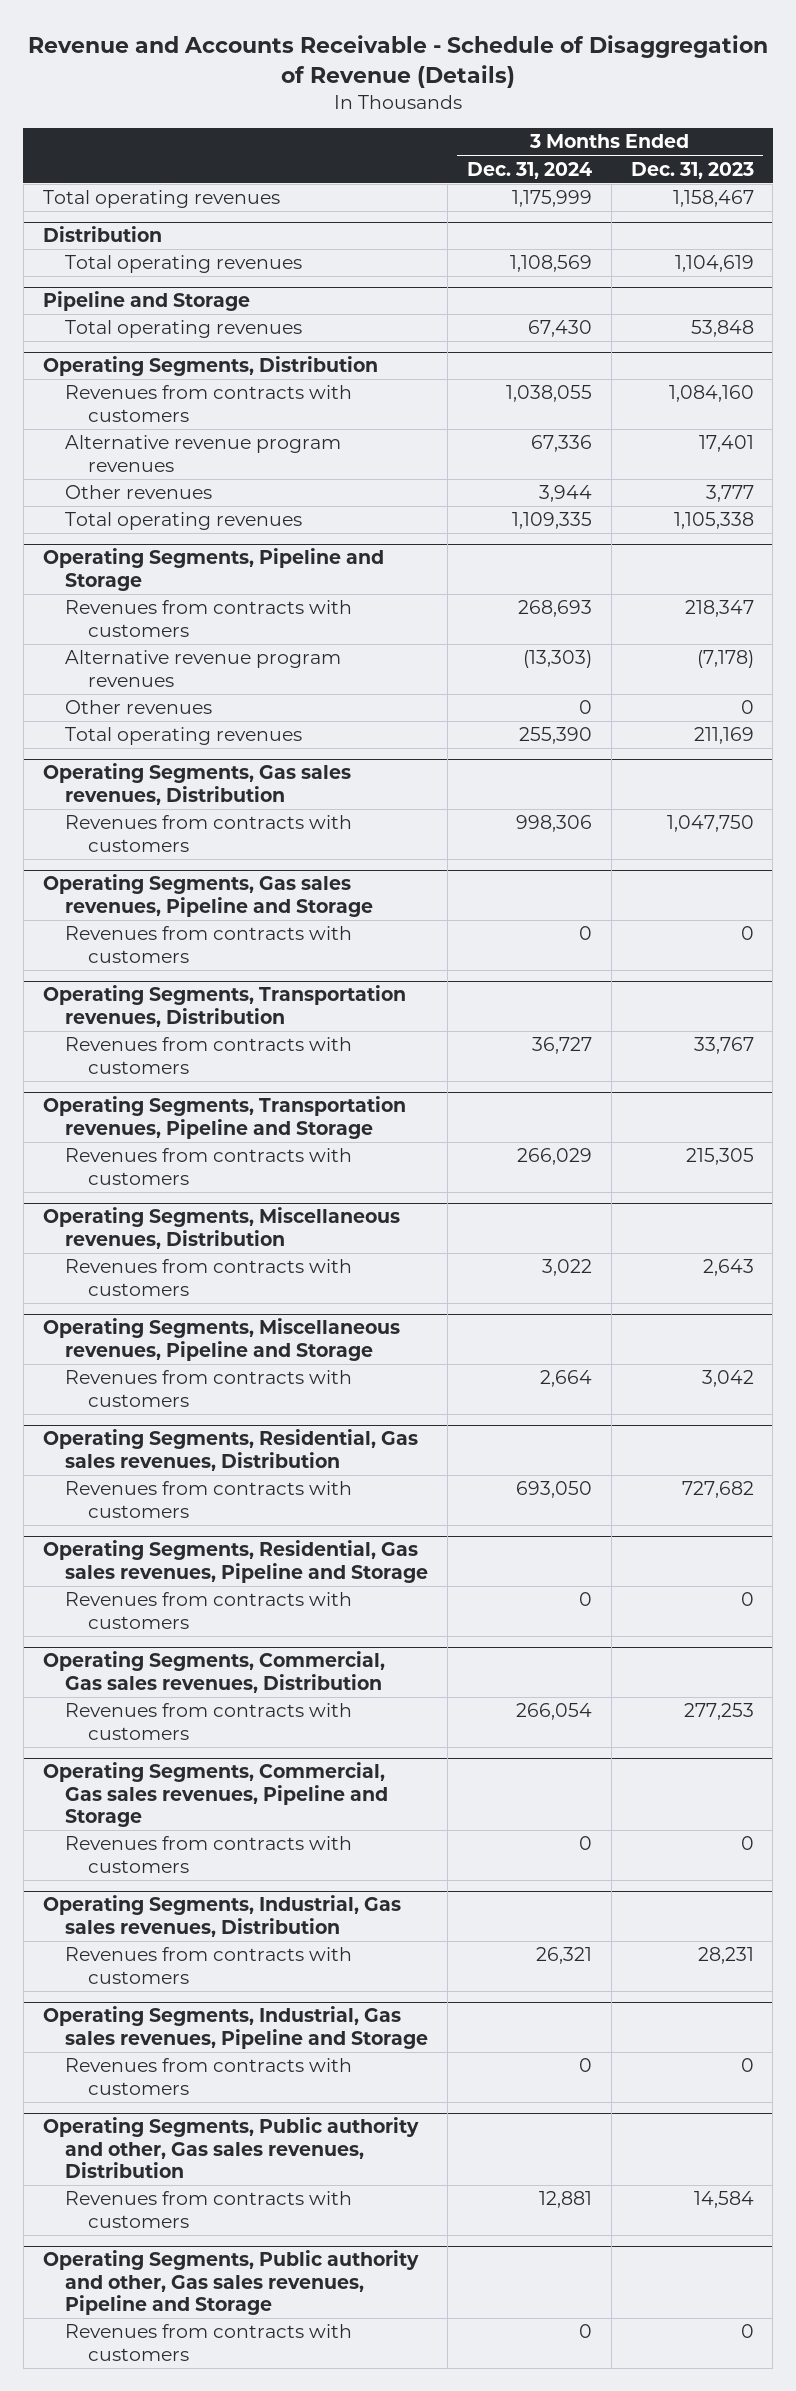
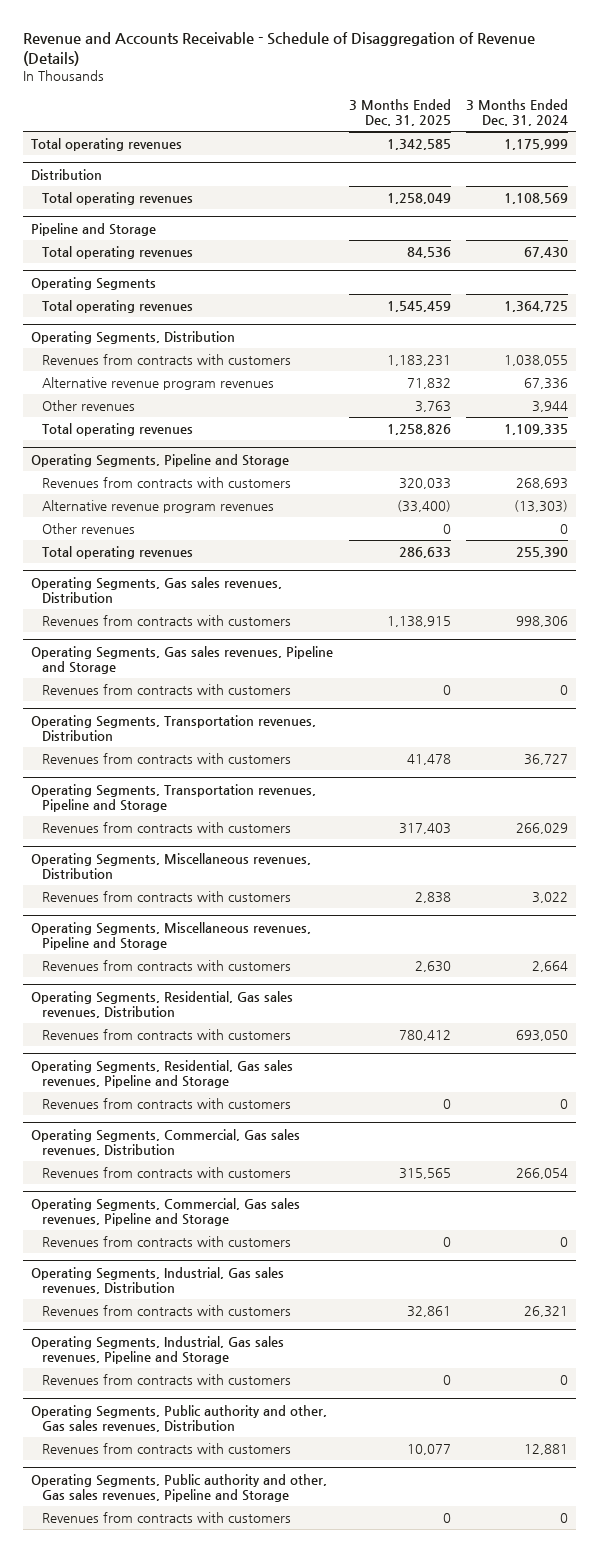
- | 3 Months Ended Dec. 31, 2024 | 3 Months Ended Dec. 31, 2023
+ | 3 Months Ended Dec. 31, 2025 | 3 Months Ended Dec. 31, 2024
+ Operating Segments
+ Total operating revenues | 1,545,459 | 1,364,725

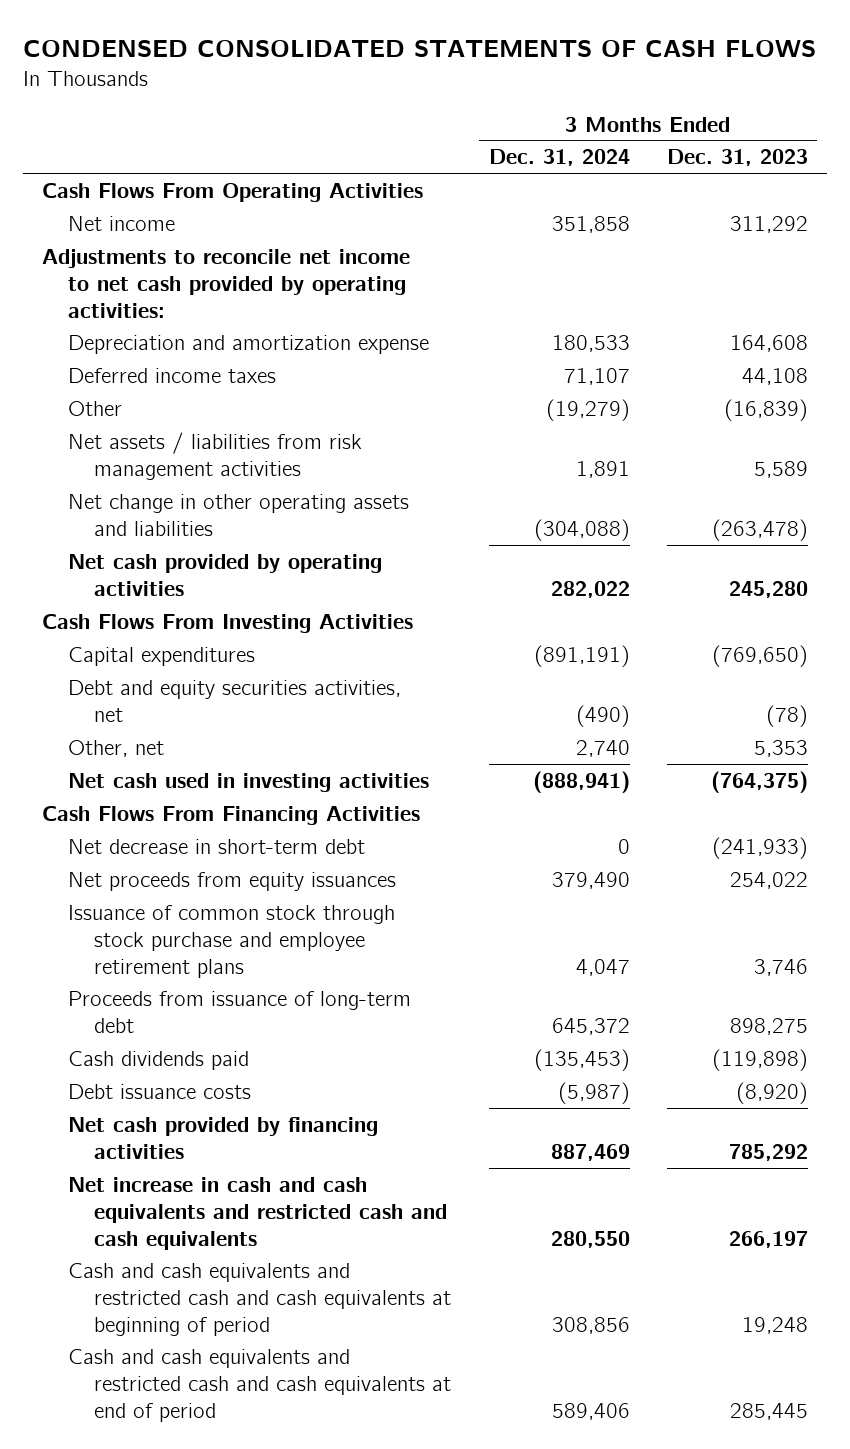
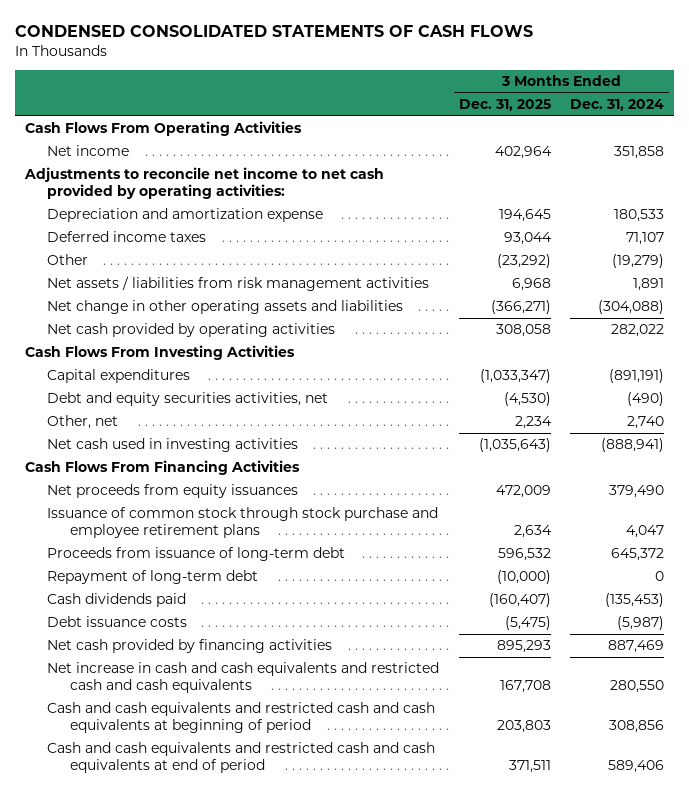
- | 3 Months Ended Dec. 31, 2024 | 3 Months Ended Dec. 31, 2023
+ | 3 Months Ended Dec. 31, 2025 | 3 Months Ended Dec. 31, 2024
- Net decrease in short-term debt | 0 | (241,933)
+ Repayment of long-term debt | (10,000) | 0

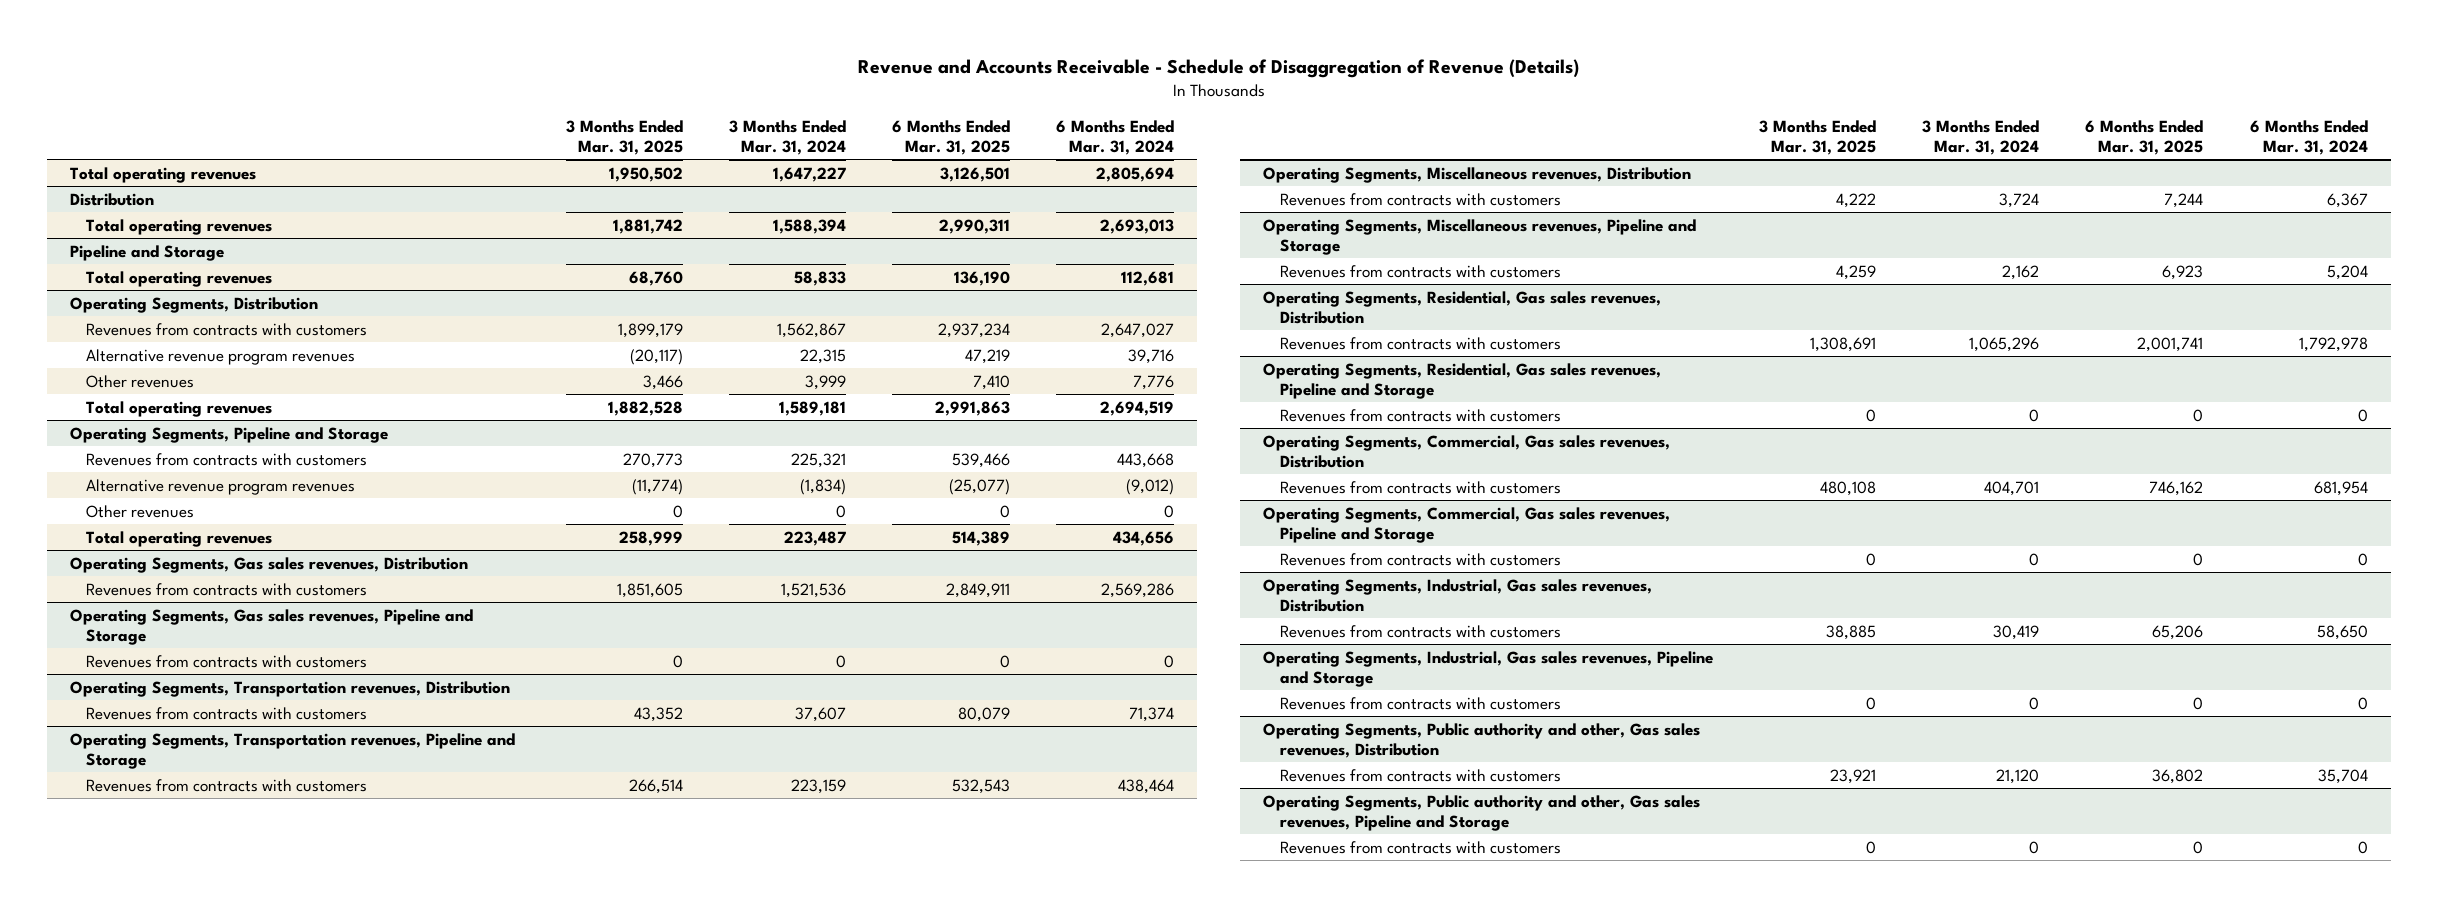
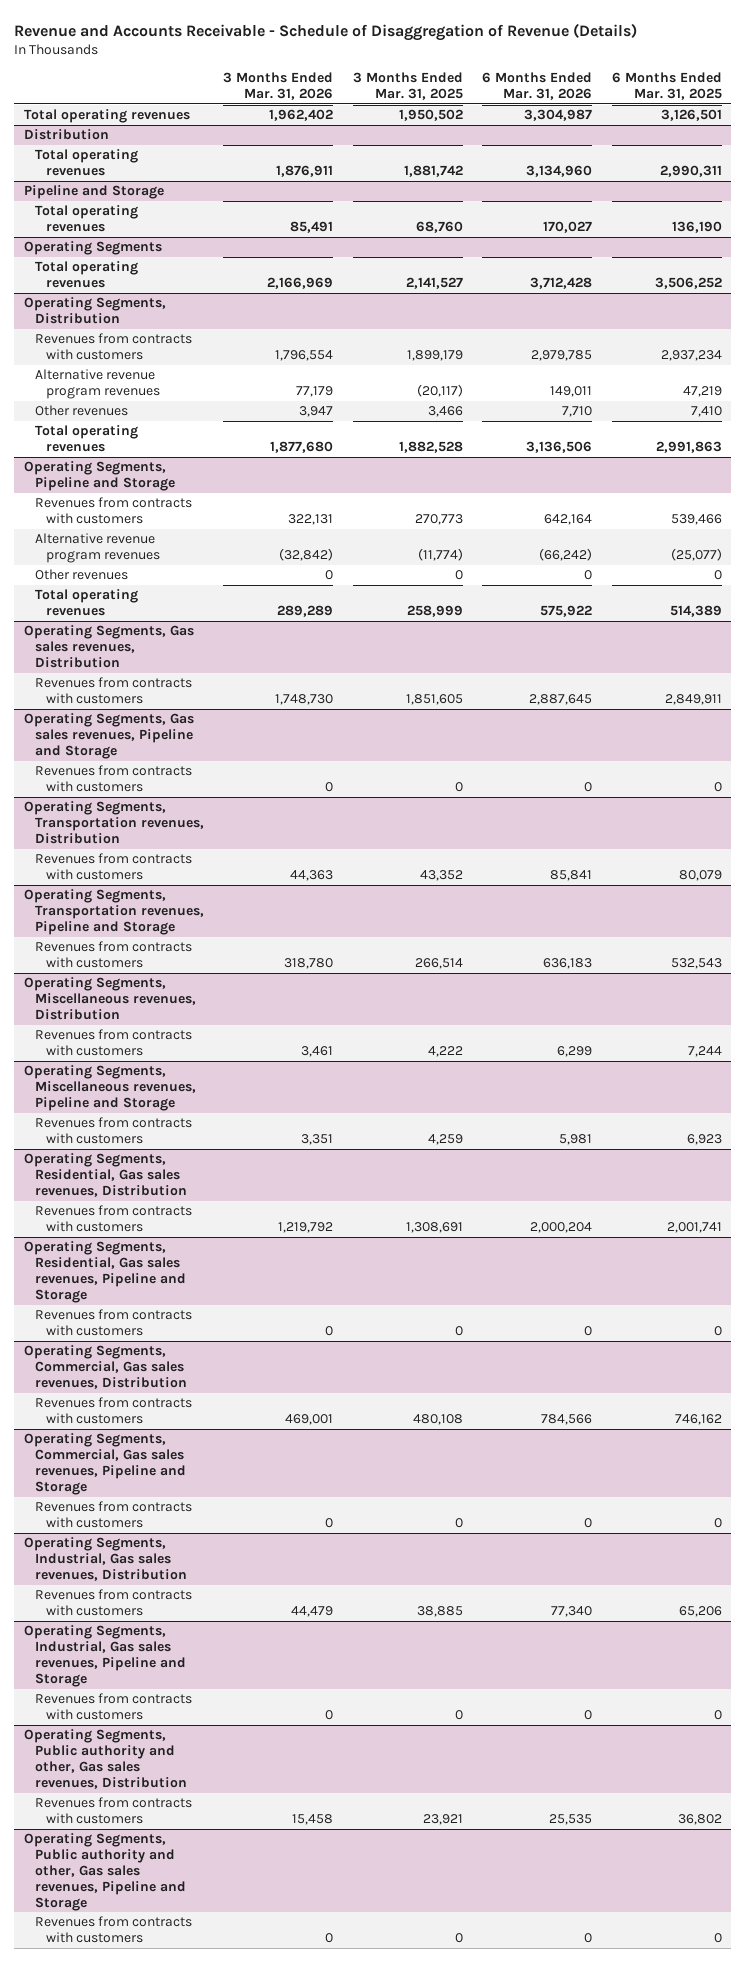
- | 3 Months Ended Mar. 31, 2025 | 3 Months Ended Mar. 31, 2024 | 6 Months Ended Mar. 31, 2025 | 6 Months Ended Mar. 31, 2024
+ | 3 Months Ended Mar. 31, 2026 | 3 Months Ended Mar. 31, 2025 | 6 Months Ended Mar. 31, 2026 | 6 Months Ended Mar. 31, 2025
+ Operating Segments
+ Total operating revenues | 2,166,969 | 2,141,527 | 3,712,428 | 3,506,252

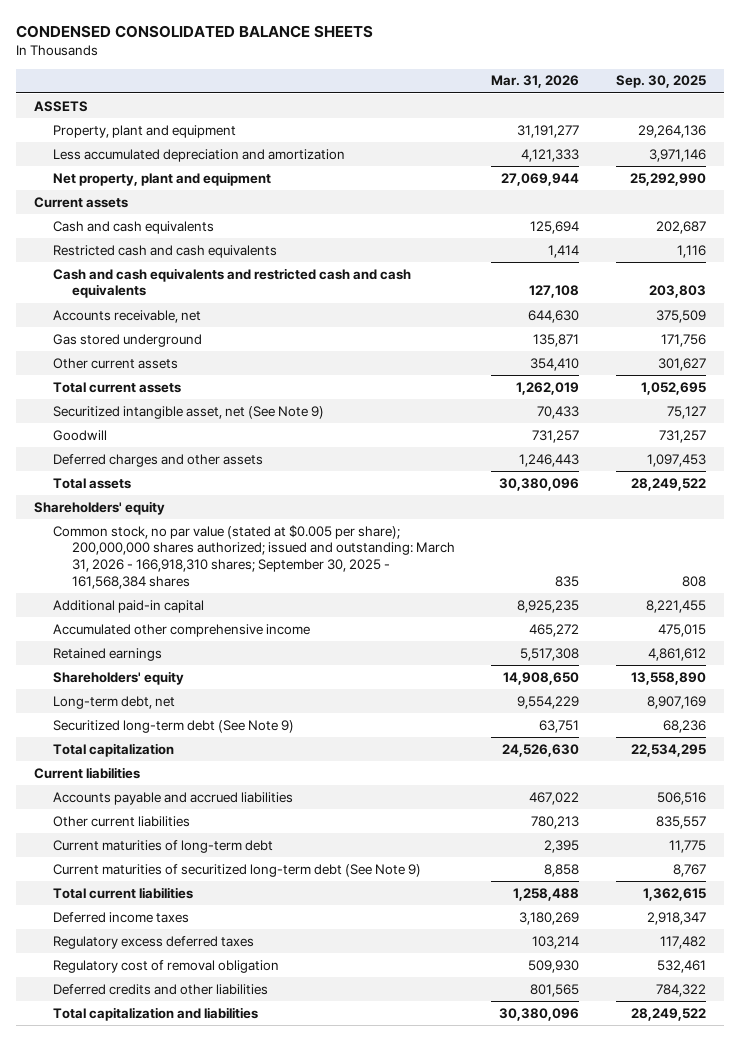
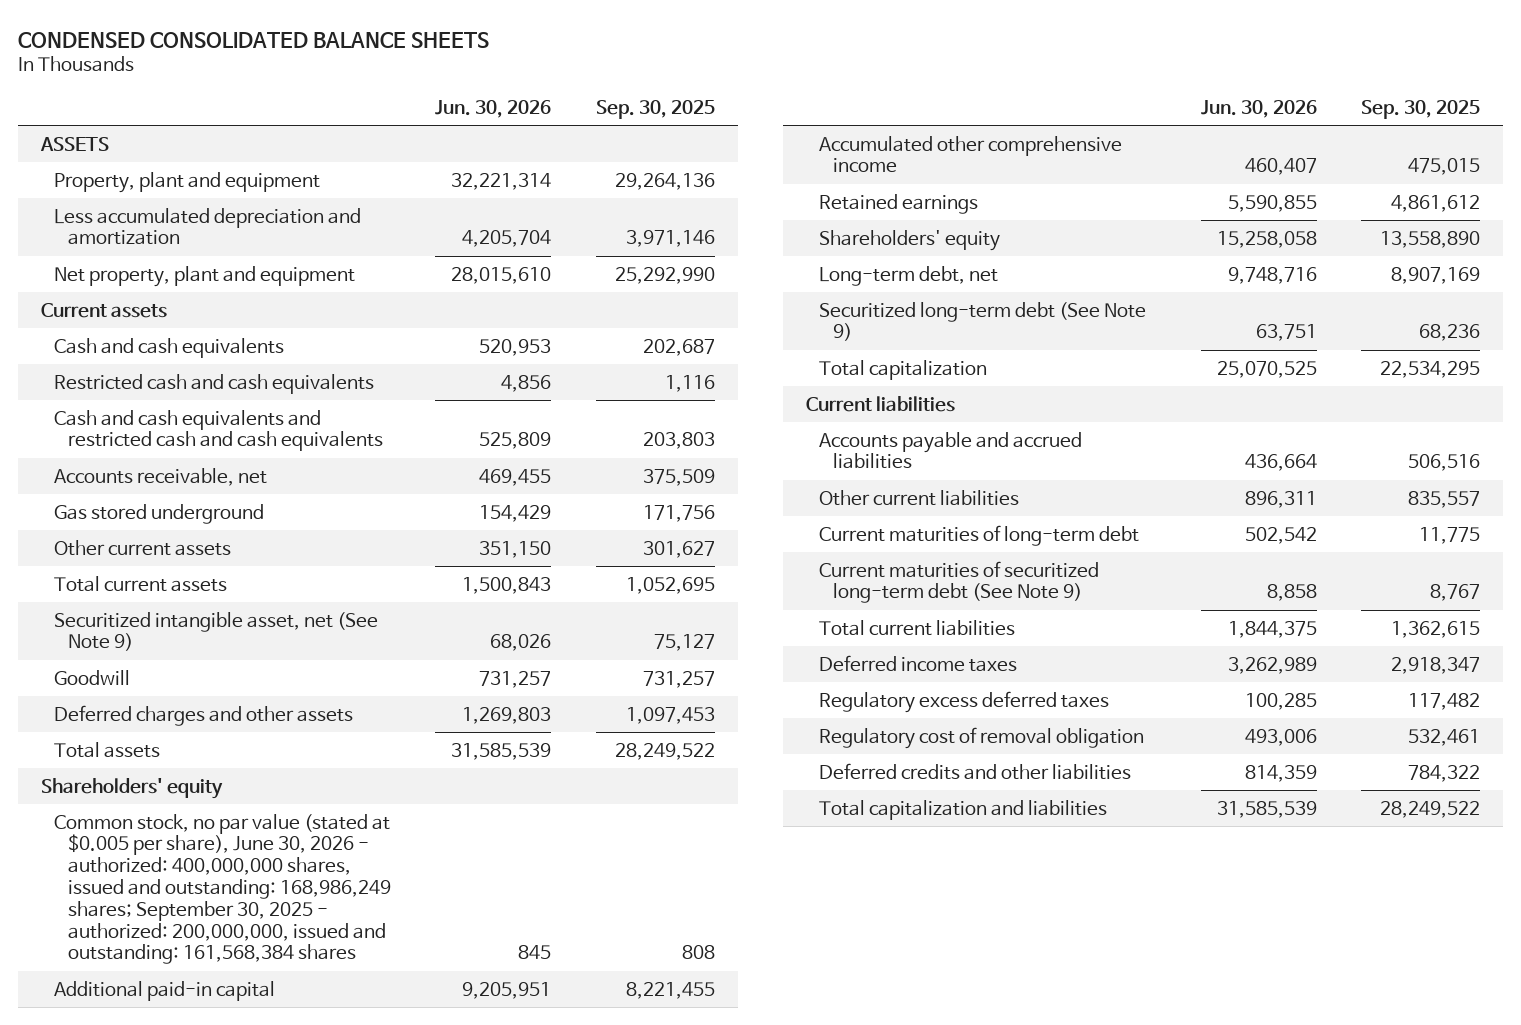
- | Mar. 31, 2026 | Sep. 30, 2025
+ | Jun. 30, 2026 | Sep. 30, 2025
- Common stock, no par value (stated at $0.005 per share); 200,000,000 shares authorized; issued and outstanding: March 31, 2026 - 166,918,310 shares; September 30, 2025 - 161,568,384 shares | 835 | 808
+ Common stock, no par value (stated at $0.005 per share), June 30, 2026 - authorized: 400,000,000 shares, issued and outstanding: 168,986,249 shares; September 30, 2025 - authorized: 200,000,000, issued and outstanding: 161,568,384 shares | 845 | 808

